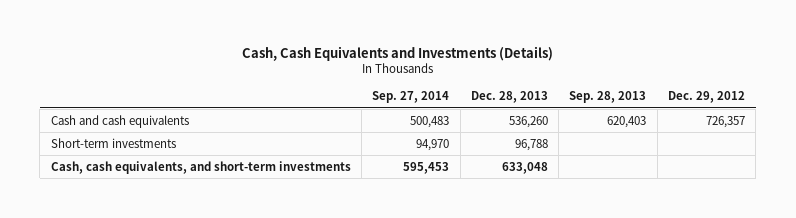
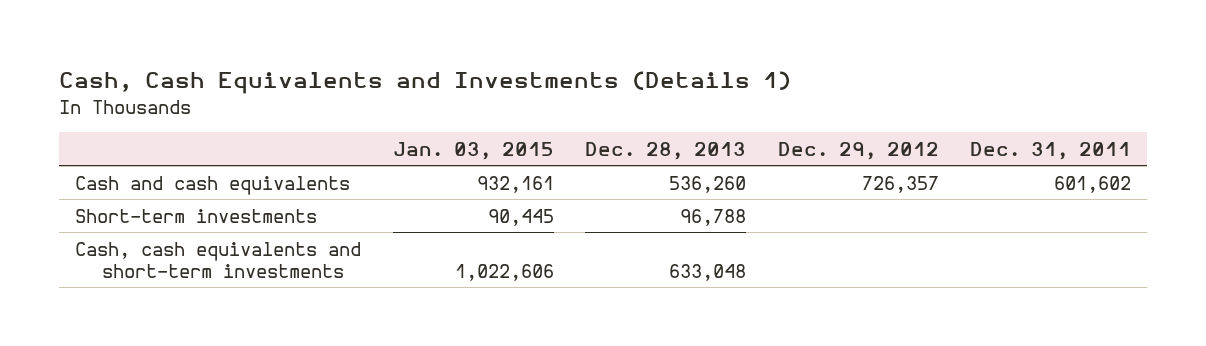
- Cash, Cash Equivalents and Investments (Details)
+ Cash, Cash Equivalents and Investments (Details 1)
- | Sep. 27, 2014 | Dec. 28, 2013 | Sep. 28, 2013 | Dec. 29, 2012
+ | Jan. 03, 2015 | Dec. 28, 2013 | Dec. 29, 2012 | Dec. 31, 2011
- Cash, cash equivalents, and short-term investments | 595,453 | 633,048 | |
+ Cash, cash equivalents and short-term investments | 1,022,606 | 633,048 | |

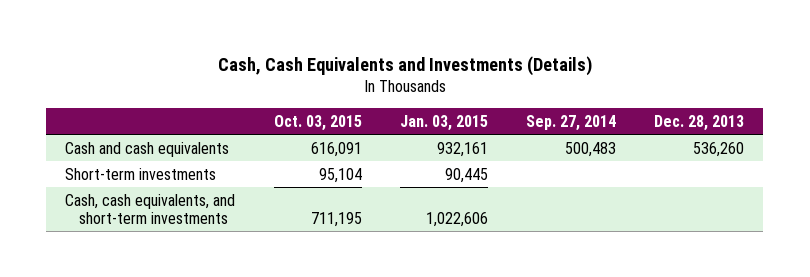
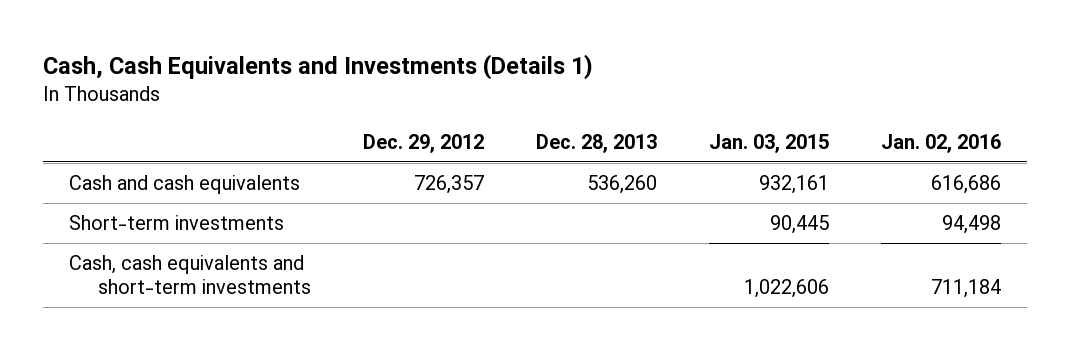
- Cash, Cash Equivalents and Investments (Details)
+ Cash, Cash Equivalents and Investments (Details 1)
- | Oct. 03, 2015 | Jan. 03, 2015 | Sep. 27, 2014 | Dec. 28, 2013
+ | Dec. 29, 2012 | Dec. 28, 2013 | Jan. 03, 2015 | Jan. 02, 2016
- Cash, cash equivalents, and short-term investments | 711,195 | 1,022,606 | |
+ Cash, cash equivalents and short-term investments | | | 1,022,606 | 711,184

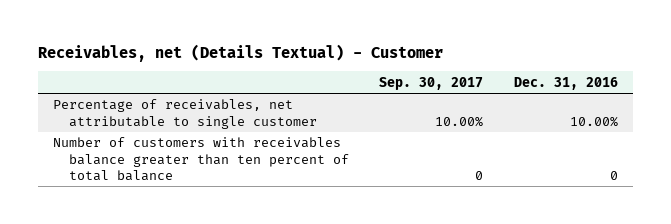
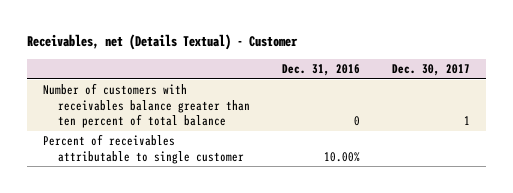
- | Sep. 30, 2017 | Dec. 31, 2016
+ | Dec. 31, 2016 | Dec. 30, 2017
- Percentage of receivables, net attributable to single customer | 10.00% | 10.00%
+ Percent of receivables attributable to single customer | 10.00% |

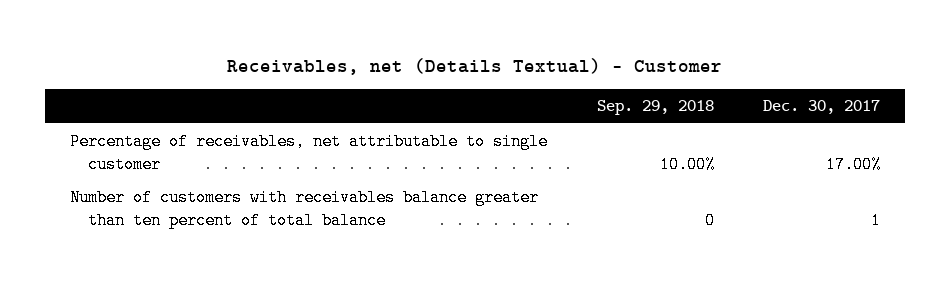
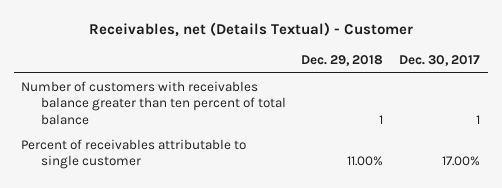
- | Sep. 29, 2018 | Dec. 30, 2017
+ | Dec. 29, 2018 | Dec. 30, 2017
- Percentage of receivables, net attributable to single customer | 10.00% | 17.00%
+ Percent of receivables attributable to single customer | 11.00% | 17.00%

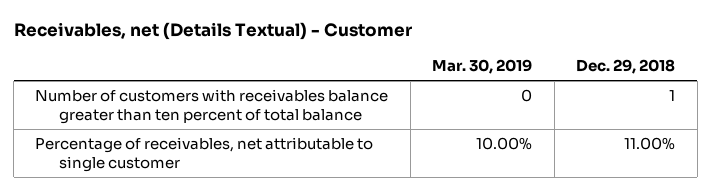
- | Dec. 29, 2018 | Dec. 30, 2017
+ | Mar. 30, 2019 | Dec. 29, 2018
- Percent of receivables attributable to single customer | 11.00% | 17.00%
+ Percentage of receivables, net attributable to single customer | 10.00% | 11.00%

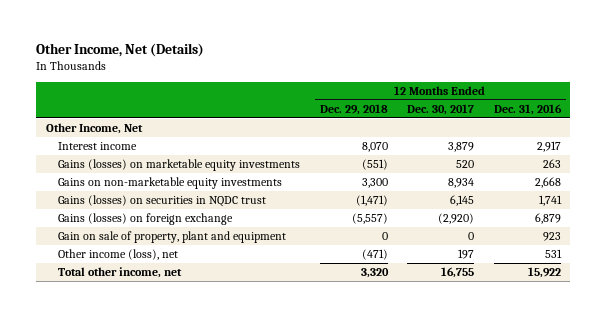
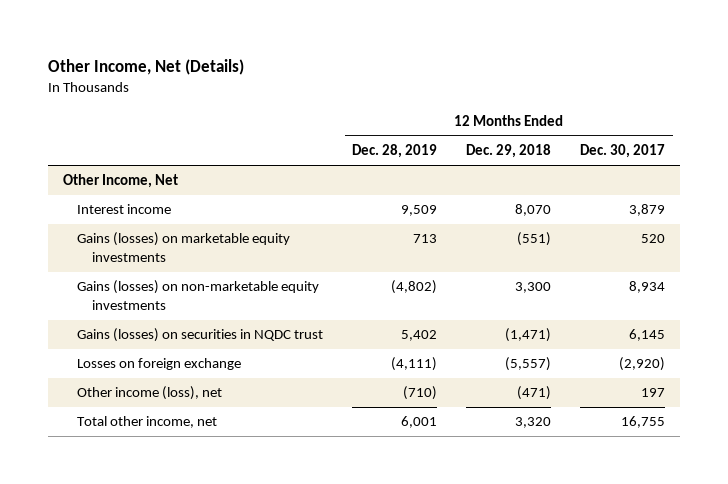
- | 12 Months Ended Dec. 29, 2018 | 12 Months Ended Dec. 30, 2017 | 12 Months Ended Dec. 31, 2016
+ | 12 Months Ended Dec. 28, 2019 | 12 Months Ended Dec. 29, 2018 | 12 Months Ended Dec. 30, 2017
- Gains on non-marketable equity investments | 3,300 | 8,934 | 2,668
+ Gains (losses) on non-marketable equity investments | (4,802) | 3,300 | 8,934
- Gains (losses) on foreign exchange | (5,557) | (2,920) | 6,879
- Gain on sale of property, plant and equipment | 0 | 0 | 923
+ Losses on foreign exchange | (4,111) | (5,557) | (2,920)

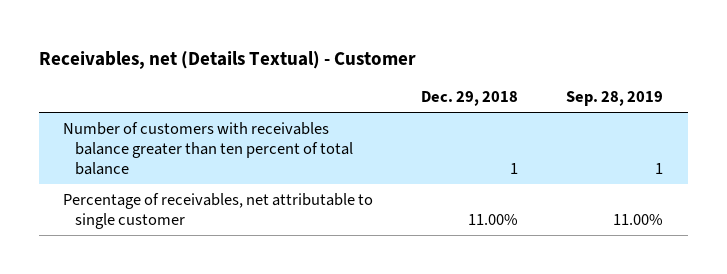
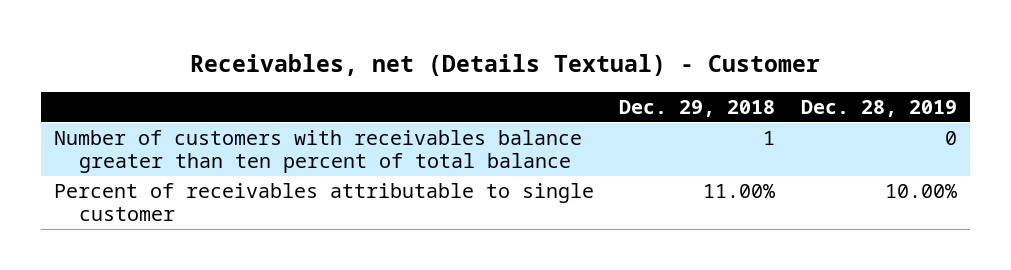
- | Dec. 29, 2018 | Sep. 28, 2019
+ | Dec. 29, 2018 | Dec. 28, 2019
- Percentage of receivables, net attributable to single customer | 11.00% | 11.00%
+ Percent of receivables attributable to single customer | 11.00% | 10.00%

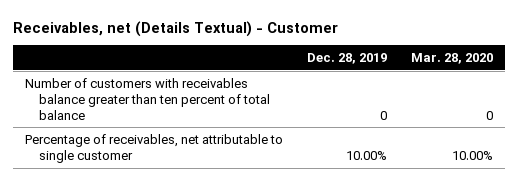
- | Dec. 29, 2018 | Dec. 28, 2019
+ | Dec. 28, 2019 | Mar. 28, 2020
- Percent of receivables attributable to single customer | 11.00% | 10.00%
+ Percentage of receivables, net attributable to single customer | 10.00% | 10.00%

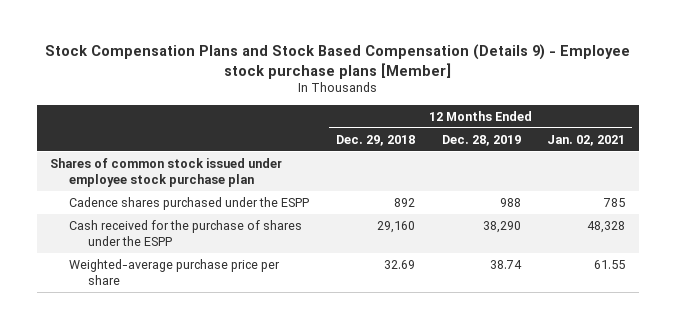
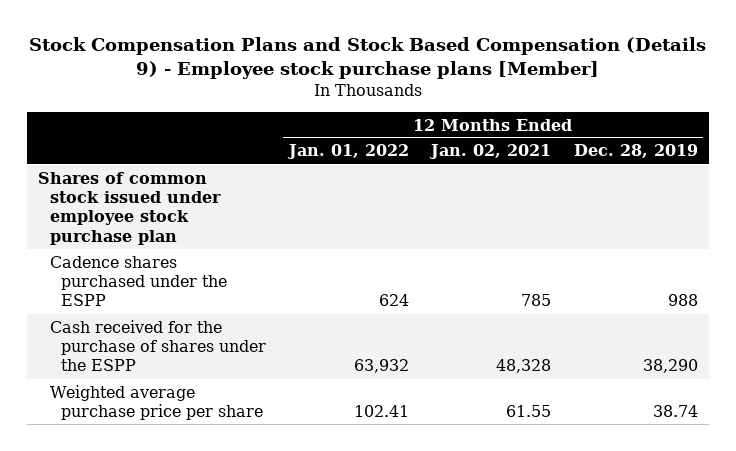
- | 12 Months Ended Dec. 29, 2018 | 12 Months Ended Dec. 28, 2019 | 12 Months Ended Jan. 02, 2021
+ | 12 Months Ended Jan. 01, 2022 | 12 Months Ended Jan. 02, 2021 | 12 Months Ended Dec. 28, 2019
- Weighted-average purchase price per share | 32.69 | 38.74 | 61.55
+ Weighted average purchase price per share | 102.41 | 61.55 | 38.74

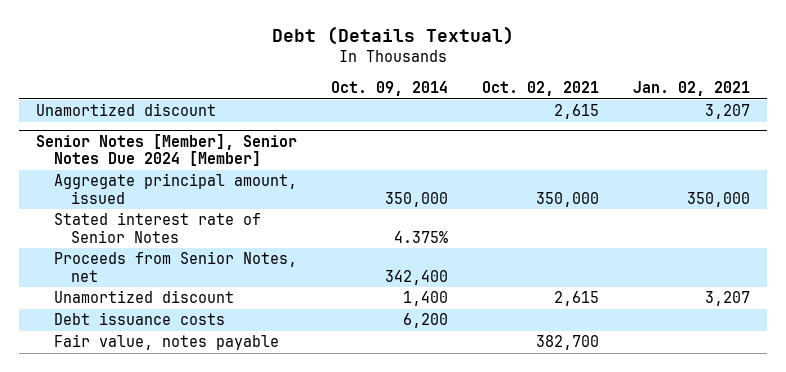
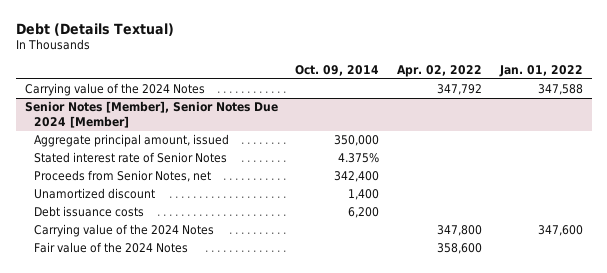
- | Oct. 09, 2014 | Oct. 02, 2021 | Jan. 02, 2021
+ | Oct. 09, 2014 | Apr. 02, 2022 | Jan. 01, 2022
- Unamortized discount | | 2,615 | 3,207
+ Carrying value of the 2024 Notes | | 347,792 | 347,588
@ Senior Notes [Member], Senior Notes Due 2024 [Member]
- Fair value, notes payable | | 382,700 |
+ Carrying value of the 2024 Notes | | 347,800 | 347,600
+ Fair value of the 2024 Notes | | 358,600 |

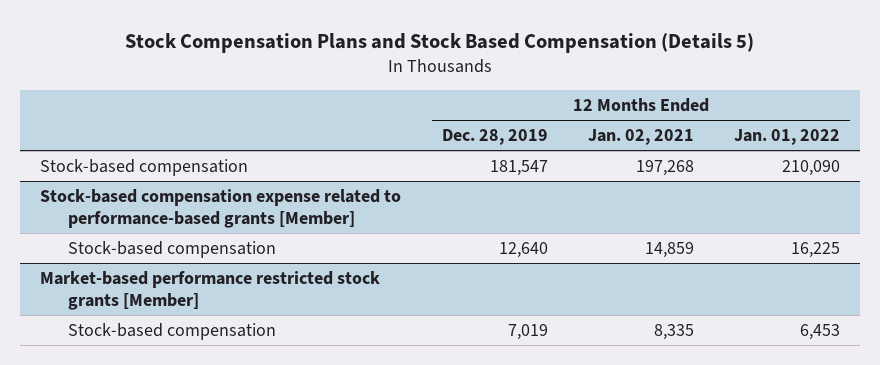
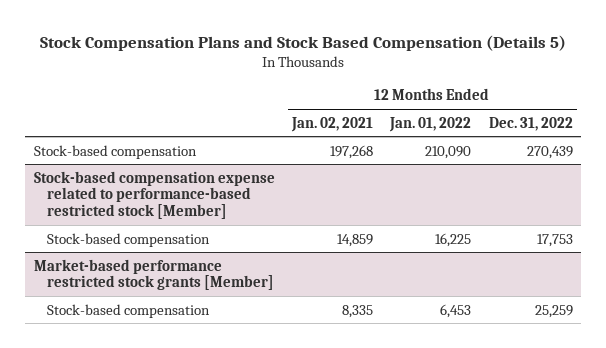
- | 12 Months Ended Dec. 28, 2019 | 12 Months Ended Jan. 02, 2021 | 12 Months Ended Jan. 01, 2022
+ | 12 Months Ended Jan. 02, 2021 | 12 Months Ended Jan. 01, 2022 | 12 Months Ended Dec. 31, 2022
- Stock-based compensation expense related to performance-based grants [Member]
+ Stock-based compensation expense related to performance-based restricted stock [Member]

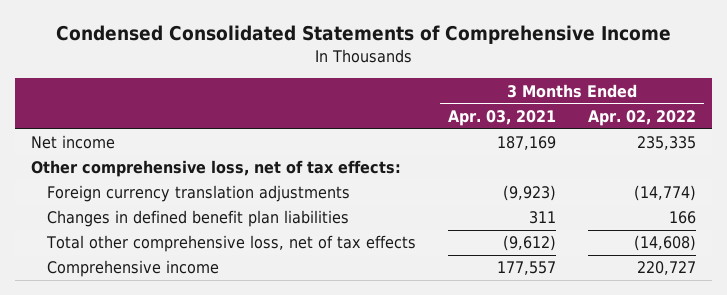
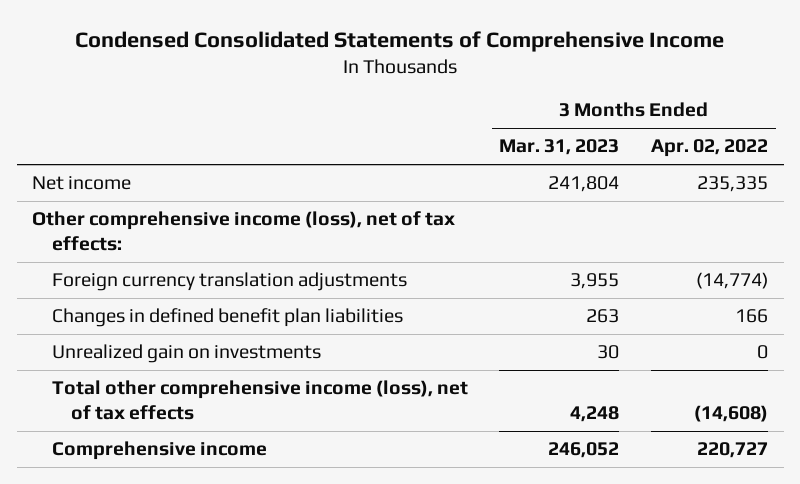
- | 3 Months Ended Apr. 03, 2021 | 3 Months Ended Apr. 02, 2022
+ | 3 Months Ended Mar. 31, 2023 | 3 Months Ended Apr. 02, 2022
- Other comprehensive loss, net of tax effects:
+ Other comprehensive income (loss), net of tax effects:
- Total other comprehensive loss, net of tax effects | (9,612) | (14,608)
+ Unrealized gain on investments | 30 | 0
+ Total other comprehensive income (loss), net of tax effects | 4,248 | (14,608)

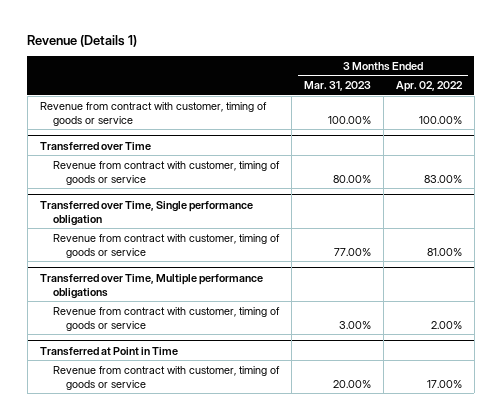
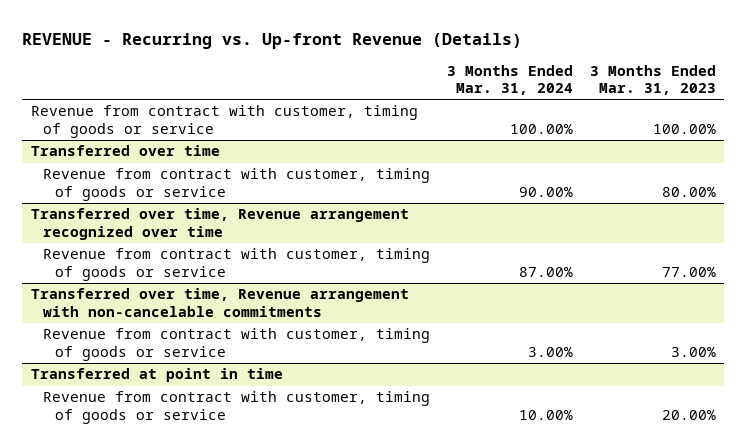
- Revenue (Details 1)
+ REVENUE - Recurring vs. Up-front Revenue (Details)
- | 3 Months Ended Mar. 31, 2023 | 3 Months Ended Apr. 02, 2022
+ | 3 Months Ended Mar. 31, 2024 | 3 Months Ended Mar. 31, 2023
- Transferred over Time
+ Transferred over time
- Transferred over Time, Single performance obligation
+ Transferred over time, Revenue arrangement recognized over time
- Transferred over Time, Multiple performance obligations
+ Transferred over time, Revenue arrangement with non-cancelable commitments
- Transferred at Point in Time
+ Transferred at point in time

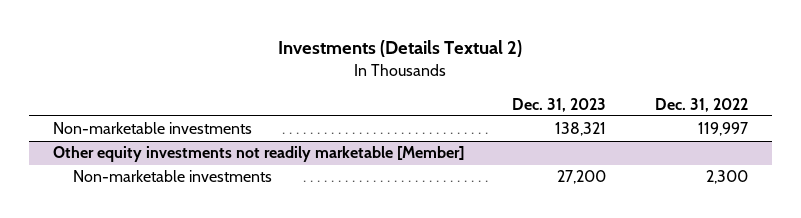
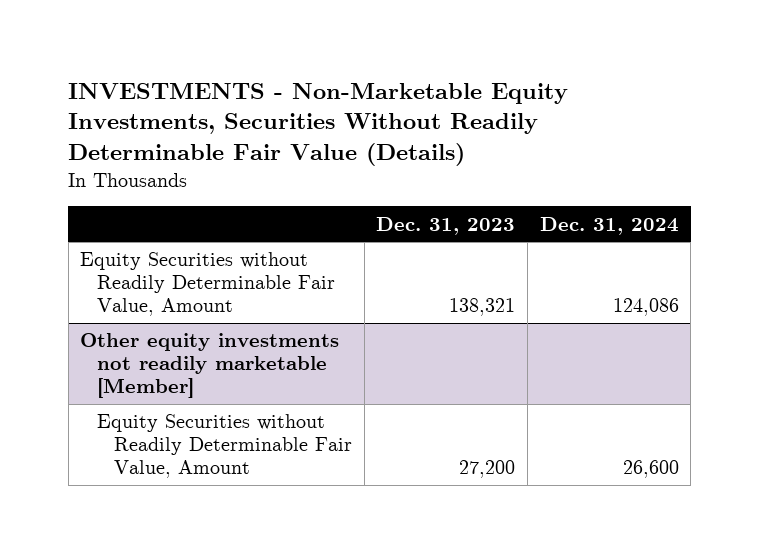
- Investments (Details Textual 2)
+ INVESTMENTS - Non-Marketable Equity Investments, Securities Without Readily Determinable Fair Value (Details)
- | Dec. 31, 2023 | Dec. 31, 2022
+ | Dec. 31, 2023 | Dec. 31, 2024
- Non-marketable investments | 138,321 | 119,997
+ Equity Securities without Readily Determinable Fair Value, Amount | 138,321 | 124,086
@ Other equity investments not readily marketable [Member]
- Non-marketable investments | 27,200 | 2,300
+ Equity Securities without Readily Determinable Fair Value, Amount | 27,200 | 26,600

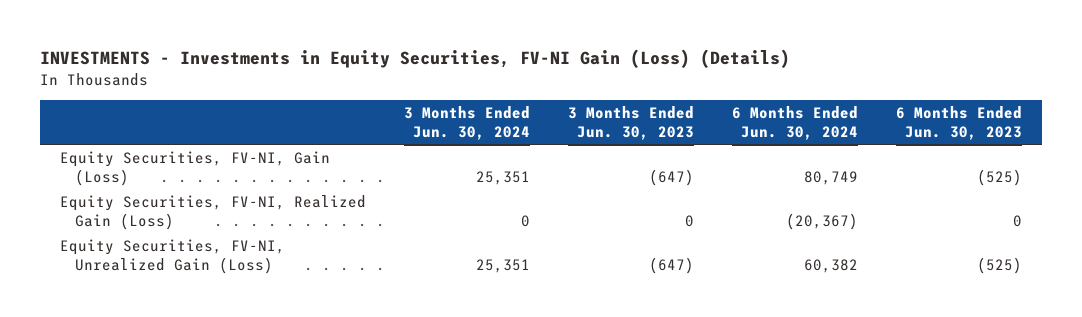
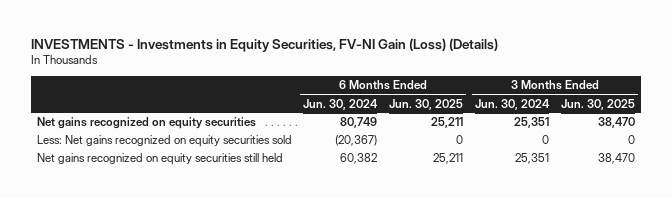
- | 3 Months Ended Jun. 30, 2024 | 3 Months Ended Jun. 30, 2023 | 6 Months Ended Jun. 30, 2024 | 6 Months Ended Jun. 30, 2023
+ | 6 Months Ended Jun. 30, 2024 | 6 Months Ended Jun. 30, 2025 | 3 Months Ended Jun. 30, 2024 | 3 Months Ended Jun. 30, 2025
- Equity Securities, FV-NI, Gain (Loss) | 25,351 | (647) | 80,749 | (525)
- Equity Securities, FV-NI, Realized Gain (Loss) | 0 | 0 | (20,367) | 0
- Equity Securities, FV-NI, Unrealized Gain (Loss) | 25,351 | (647) | 60,382 | (525)
+ Net gains recognized on equity securities | 80,749 | 25,211 | 25,351 | 38,470
+ Less: Net gains recognized on equity securities sold | (20,367) | 0 | 0 | 0
+ Net gains recognized on equity securities still held | 60,382 | 25,211 | 25,351 | 38,470

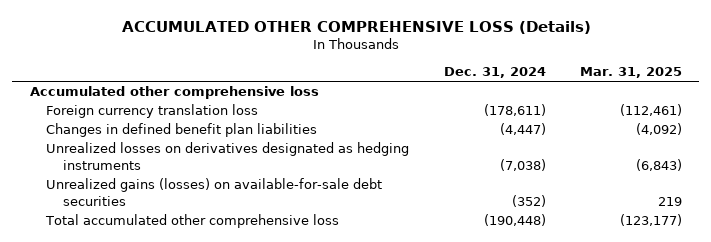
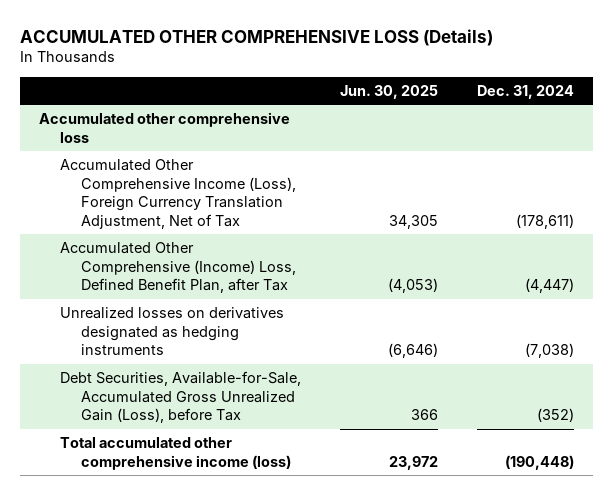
- | Dec. 31, 2024 | Mar. 31, 2025
+ | Jun. 30, 2025 | Dec. 31, 2024
- Foreign currency translation loss | (178,611) | (112,461)
- Changes in defined benefit plan liabilities | (4,447) | (4,092)
+ Accumulated Other Comprehensive Income (Loss), Foreign Currency Translation Adjustment, Net of Tax | 34,305 | (178,611)
+ Accumulated Other Comprehensive (Income) Loss, Defined Benefit Plan, after Tax | (4,053) | (4,447)
- Unrealized gains (losses) on available-for-sale debt securities | (352) | 219
- Total accumulated other comprehensive loss | (190,448) | (123,177)
+ Debt Securities, Available-for-Sale, Accumulated Gross Unrealized Gain (Loss), before Tax | 366 | (352)
+ Total accumulated other comprehensive income (loss) | 23,972 | (190,448)

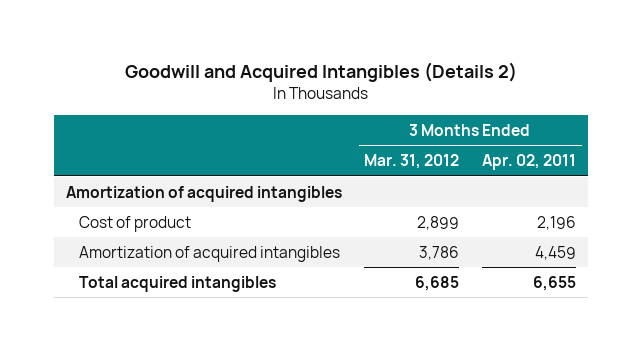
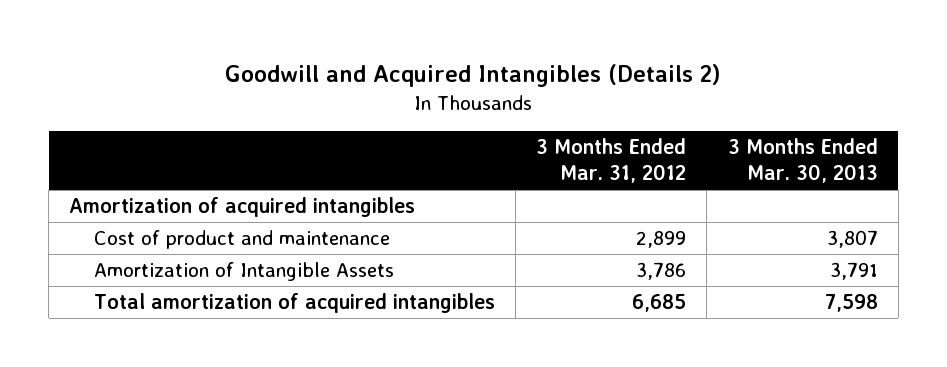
- | 3 Months Ended Mar. 31, 2012 | 3 Months Ended Apr. 02, 2011
+ | 3 Months Ended Mar. 31, 2012 | 3 Months Ended Mar. 30, 2013
- Cost of product | 2,899 | 2,196
- Amortization of acquired intangibles | 3,786 | 4,459
- Total acquired intangibles | 6,685 | 6,655
+ Cost of product and maintenance | 2,899 | 3,807
+ Amortization of Intangible Assets | 3,786 | 3,791
+ Total amortization of acquired intangibles | 6,685 | 7,598

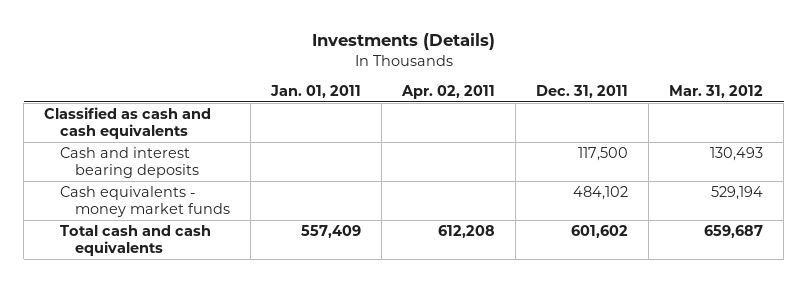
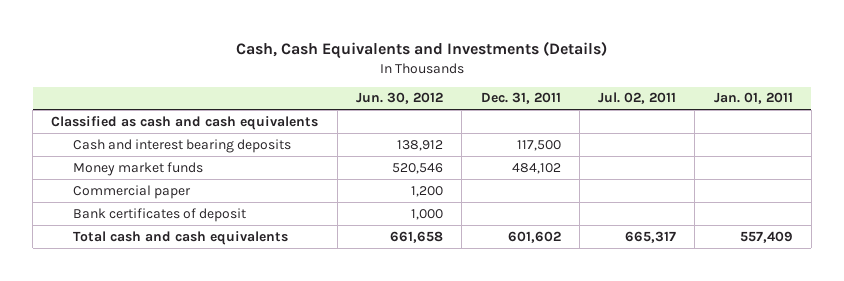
- Investments (Details)
+ Cash, Cash Equivalents and Investments (Details)
- | Jan. 01, 2011 | Apr. 02, 2011 | Dec. 31, 2011 | Mar. 31, 2012
+ | Jun. 30, 2012 | Dec. 31, 2011 | Jul. 02, 2011 | Jan. 01, 2011
- Cash equivalents - money market funds | | | 484,102 | 529,194
+ Money market funds | 520,546 | 484,102 | |
+ Commercial paper | 1,200 | | |
+ Bank certificates of deposit | 1,000 | | |

